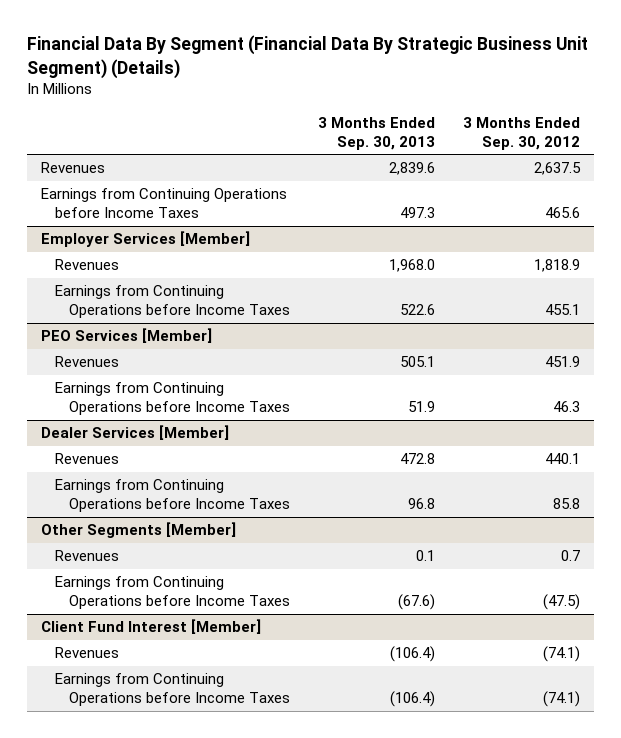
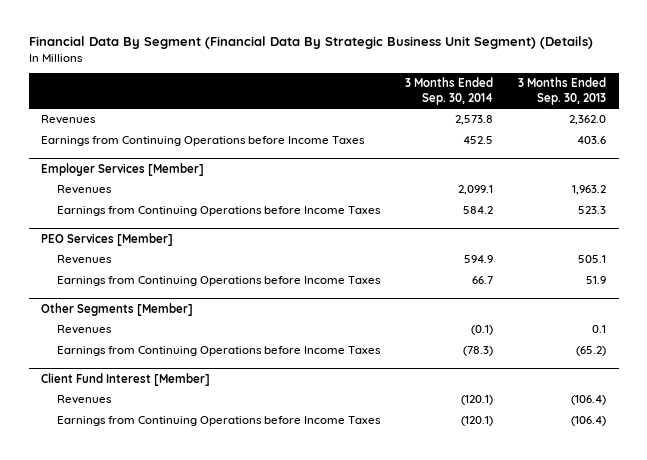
- | 3 Months Ended Sep. 30, 2013 | 3 Months Ended Sep. 30, 2012
+ | 3 Months Ended Sep. 30, 2014 | 3 Months Ended Sep. 30, 2013
- Revenues | 2,839.6 | 2,637.5
- Earnings from Continuing Operations before Income Taxes | 497.3 | 465.6
+ Revenues | 2,573.8 | 2,362.0
+ Earnings from Continuing Operations before Income Taxes | 452.5 | 403.6
@ Employer Services [Member]
- Revenues | 1,968.0 | 1,818.9
- Earnings from Continuing Operations before Income Taxes | 522.6 | 455.1
+ Revenues | 2,099.1 | 1,963.2
+ Earnings from Continuing Operations before Income Taxes | 584.2 | 523.3
- Dealer Services [Member]
- Revenues | 472.8 | 440.1
- Earnings from Continuing Operations before Income Taxes | 96.8 | 85.8
@ Other Segments [Member]
- Earnings from Continuing Operations before Income Taxes | (67.6) | (47.5)
+ Earnings from Continuing Operations before Income Taxes | (78.3) | (65.2)

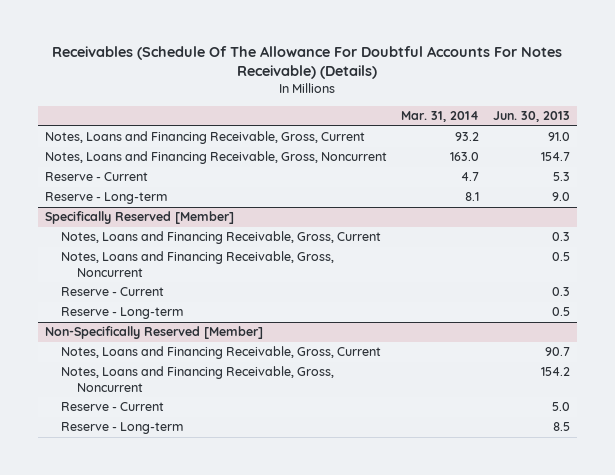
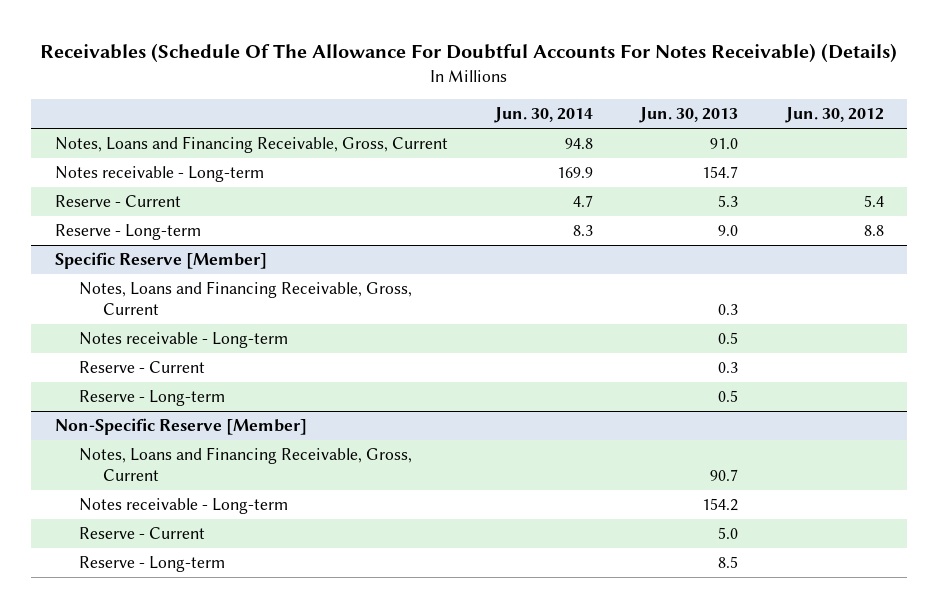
- | Mar. 31, 2014 | Jun. 30, 2013
+ | Jun. 30, 2014 | Jun. 30, 2013 | Jun. 30, 2012
- Notes, Loans and Financing Receivable, Gross, Noncurrent | 163.0 | 154.7
+ Notes receivable - Long-term | 169.9 | 154.7 |
- Specifically Reserved [Member]
+ Specific Reserve [Member]
- Notes, Loans and Financing Receivable, Gross, Noncurrent | | 0.5
+ Notes receivable - Long-term | | 0.5 |
- Non-Specifically Reserved [Member]
+ Non-Specific Reserve [Member]
- Notes, Loans and Financing Receivable, Gross, Noncurrent | | 154.2
+ Notes receivable - Long-term | | 154.2 |

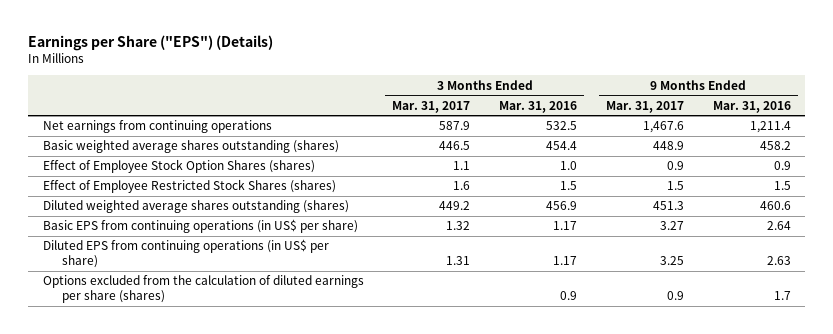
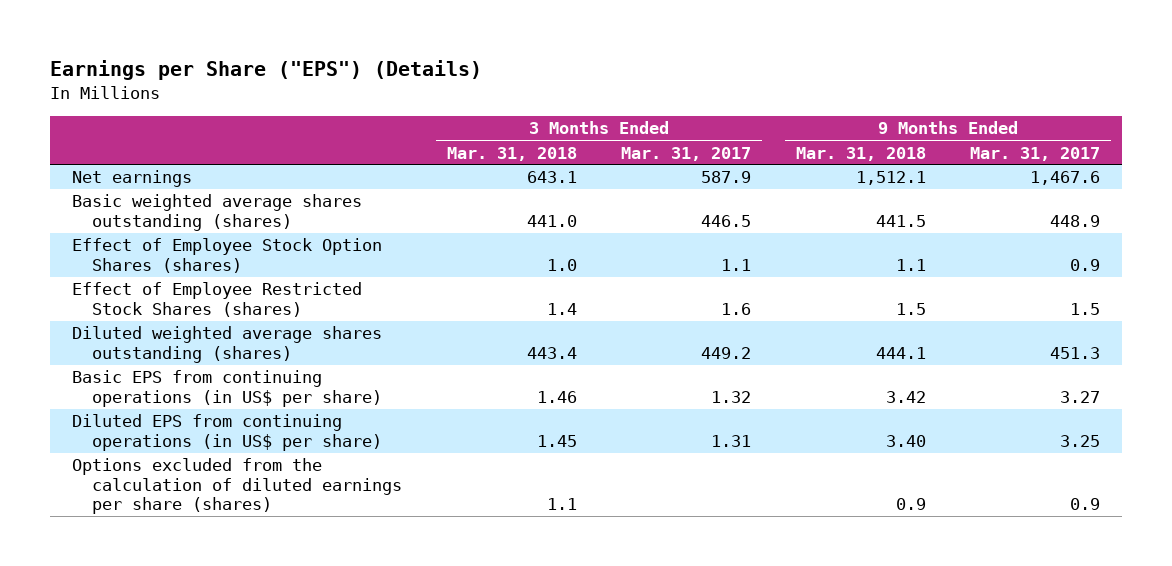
- | 3 Months Ended Mar. 31, 2017 | 3 Months Ended Mar. 31, 2016 | 9 Months Ended Mar. 31, 2017 | 9 Months Ended Mar. 31, 2016
+ | 3 Months Ended Mar. 31, 2018 | 3 Months Ended Mar. 31, 2017 | 9 Months Ended Mar. 31, 2018 | 9 Months Ended Mar. 31, 2017
- Net earnings from continuing operations | 587.9 | 532.5 | 1,467.6 | 1,211.4
+ Net earnings | 643.1 | 587.9 | 1,512.1 | 1,467.6

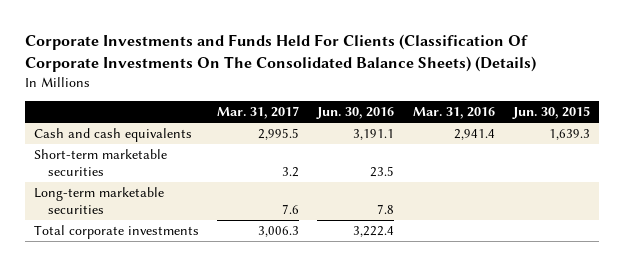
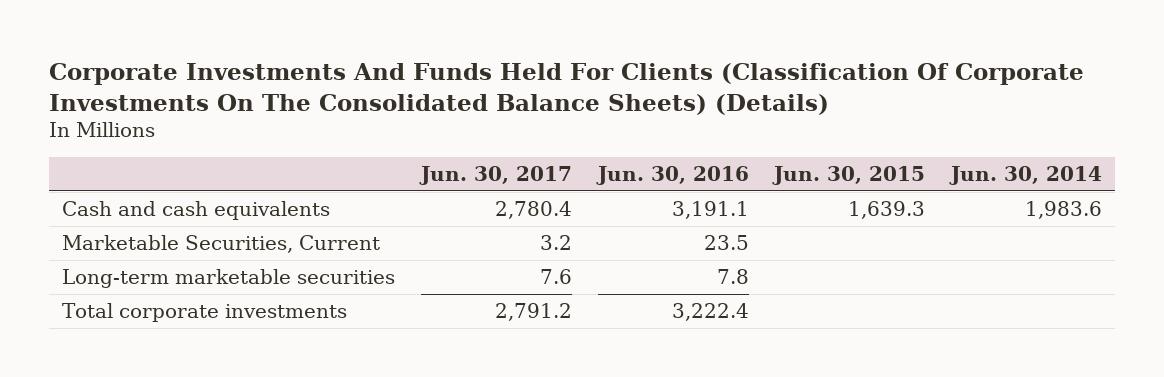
- Corporate Investments and Funds Held For Clients (Classification Of Corporate Investments On The Consolidated Balance Sheets) (Details)
+ Corporate Investments And Funds Held For Clients (Classification Of Corporate Investments On The Consolidated Balance Sheets) (Details)
- | Mar. 31, 2017 | Jun. 30, 2016 | Mar. 31, 2016 | Jun. 30, 2015
+ | Jun. 30, 2017 | Jun. 30, 2016 | Jun. 30, 2015 | Jun. 30, 2014
- Short-term marketable securities | 3.2 | 23.5 | |
+ Marketable Securities, Current | 3.2 | 23.5 | |

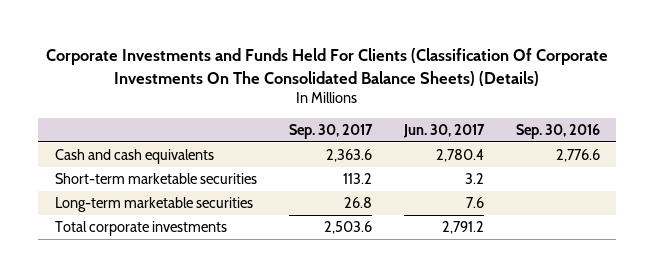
- Corporate Investments And Funds Held For Clients (Classification Of Corporate Investments On The Consolidated Balance Sheets) (Details)
+ Corporate Investments and Funds Held For Clients (Classification Of Corporate Investments On The Consolidated Balance Sheets) (Details)
- | Jun. 30, 2017 | Jun. 30, 2016 | Jun. 30, 2015 | Jun. 30, 2014
+ | Sep. 30, 2017 | Jun. 30, 2017 | Sep. 30, 2016
- Marketable Securities, Current | 3.2 | 23.5 | |
+ Short-term marketable securities | 113.2 | 3.2 |

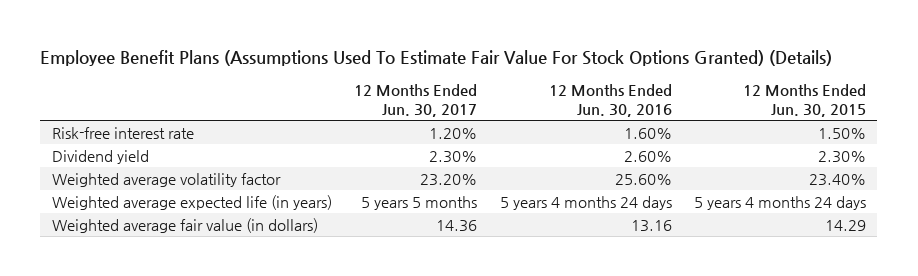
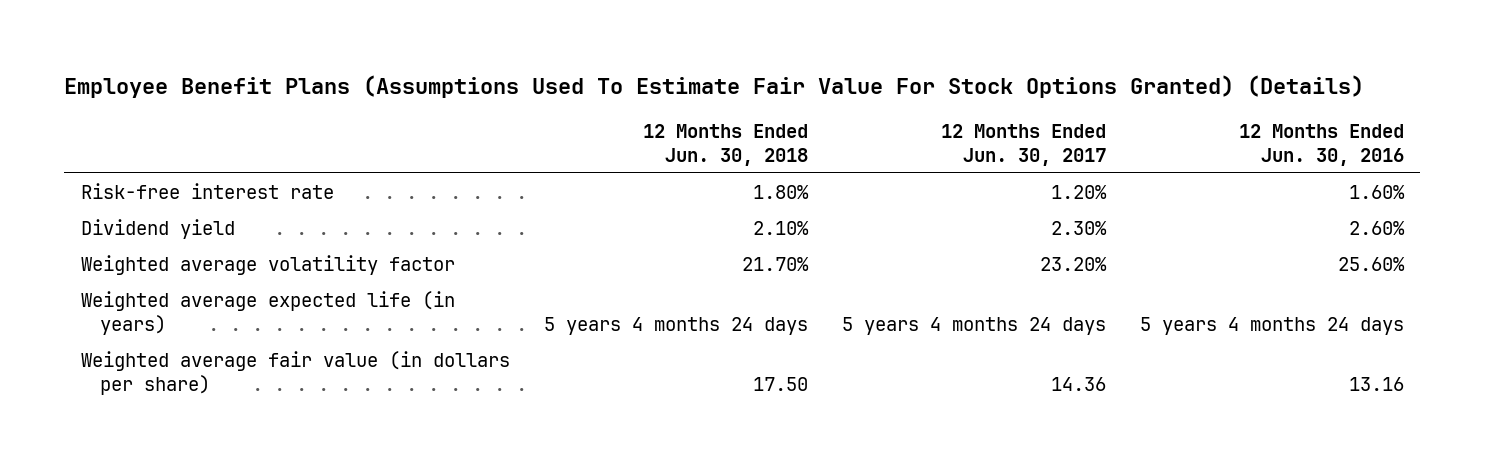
- | 12 Months Ended Jun. 30, 2017 | 12 Months Ended Jun. 30, 2016 | 12 Months Ended Jun. 30, 2015
+ | 12 Months Ended Jun. 30, 2018 | 12 Months Ended Jun. 30, 2017 | 12 Months Ended Jun. 30, 2016
- Weighted average expected life (in years) | 5 years 5 months | 5 years 4 months 24 days | 5 years 4 months 24 days
- Weighted average fair value (in dollars) | 14.36 | 13.16 | 14.29
+ Weighted average expected life (in years) | 5 years 4 months 24 days | 5 years 4 months 24 days | 5 years 4 months 24 days
+ Weighted average fair value (in dollars per share) | 17.50 | 14.36 | 13.16

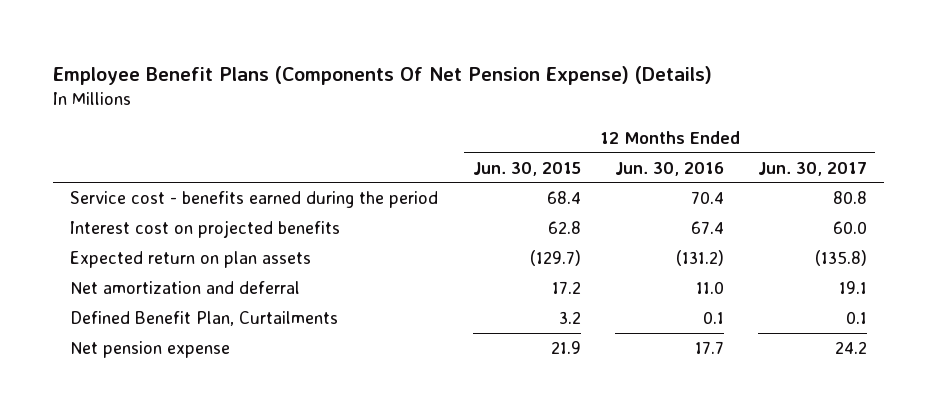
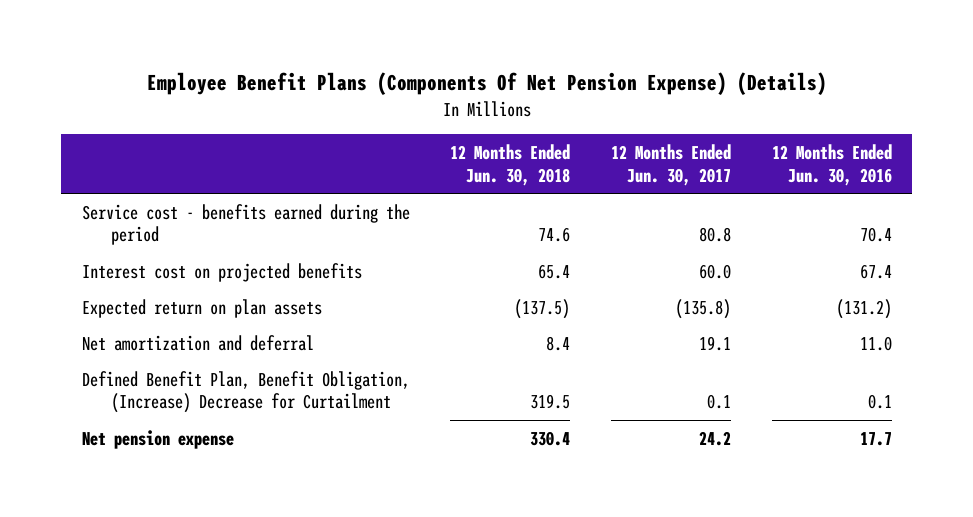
- | 12 Months Ended Jun. 30, 2015 | 12 Months Ended Jun. 30, 2016 | 12 Months Ended Jun. 30, 2017
+ | 12 Months Ended Jun. 30, 2018 | 12 Months Ended Jun. 30, 2017 | 12 Months Ended Jun. 30, 2016
- Defined Benefit Plan, Curtailments | 3.2 | 0.1 | 0.1
+ Defined Benefit Plan, Benefit Obligation, (Increase) Decrease for Curtailment | 319.5 | 0.1 | 0.1

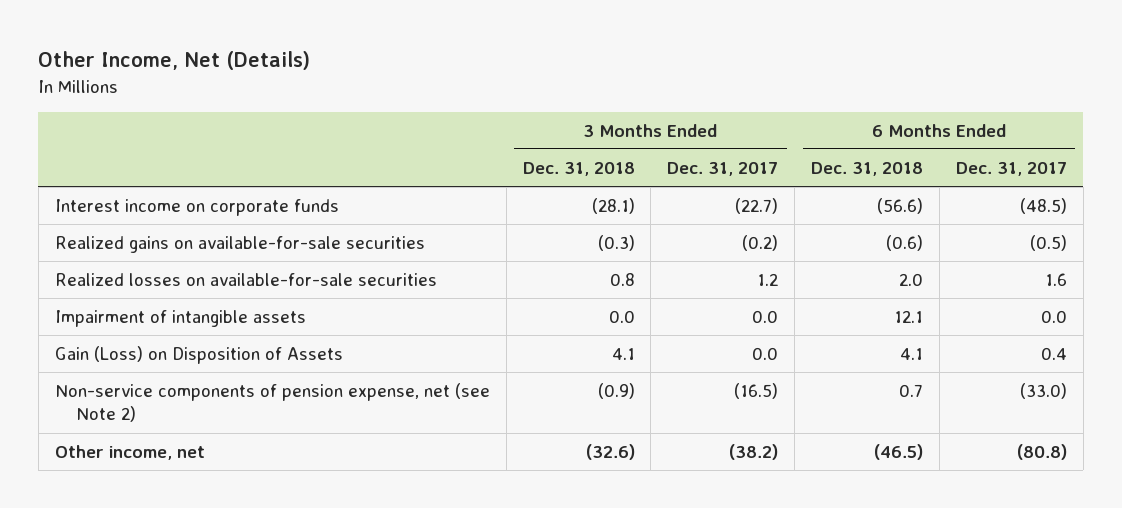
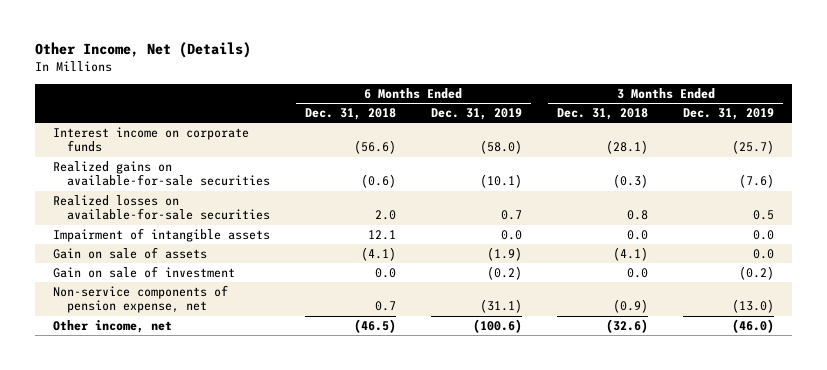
- | 3 Months Ended Dec. 31, 2018 | 3 Months Ended Dec. 31, 2017 | 6 Months Ended Dec. 31, 2018 | 6 Months Ended Dec. 31, 2017
+ | 6 Months Ended Dec. 31, 2018 | 6 Months Ended Dec. 31, 2019 | 3 Months Ended Dec. 31, 2018 | 3 Months Ended Dec. 31, 2019
- Gain (Loss) on Disposition of Assets | 4.1 | 0.0 | 4.1 | 0.4
- Non-service components of pension expense, net (see Note 2) | (0.9) | (16.5) | 0.7 | (33.0)
+ Gain on sale of assets | (4.1) | (1.9) | (4.1) | 0.0
+ Gain on sale of investment | 0.0 | (0.2) | 0.0 | (0.2)
+ Non-service components of pension expense, net | 0.7 | (31.1) | (0.9) | (13.0)

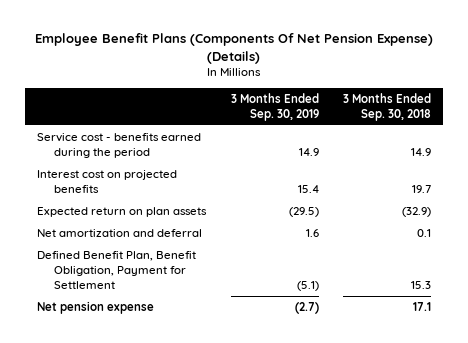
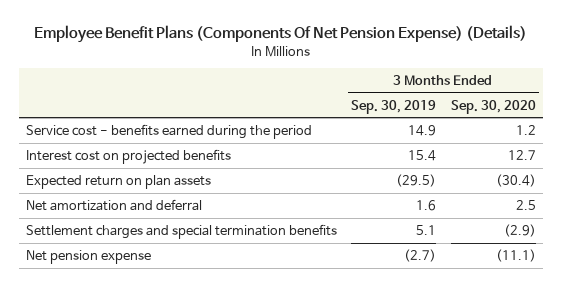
- | 3 Months Ended Sep. 30, 2019 | 3 Months Ended Sep. 30, 2018
+ | 3 Months Ended Sep. 30, 2019 | 3 Months Ended Sep. 30, 2020
- Defined Benefit Plan, Benefit Obligation, Payment for Settlement | (5.1) | 15.3
+ Settlement charges and special termination benefits | 5.1 | (2.9)

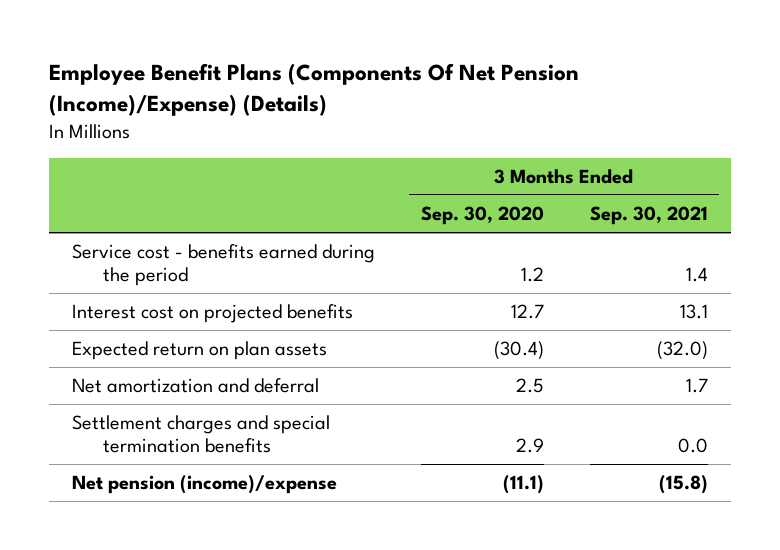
- Employee Benefit Plans (Components Of Net Pension Expense) (Details)
+ Employee Benefit Plans (Components Of Net Pension (Income)/Expense) (Details)
- | 3 Months Ended Sep. 30, 2019 | 3 Months Ended Sep. 30, 2020
+ | 3 Months Ended Sep. 30, 2020 | 3 Months Ended Sep. 30, 2021
- Settlement charges and special termination benefits | 5.1 | (2.9)
- Net pension expense | (2.7) | (11.1)
+ Settlement charges and special termination benefits | 2.9 | 0.0
+ Net pension (income)/expense | (11.1) | (15.8)

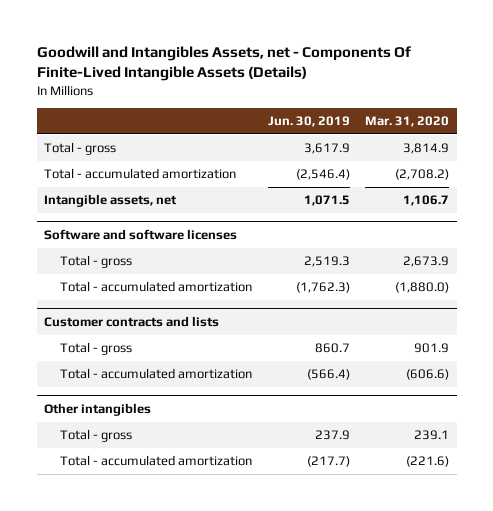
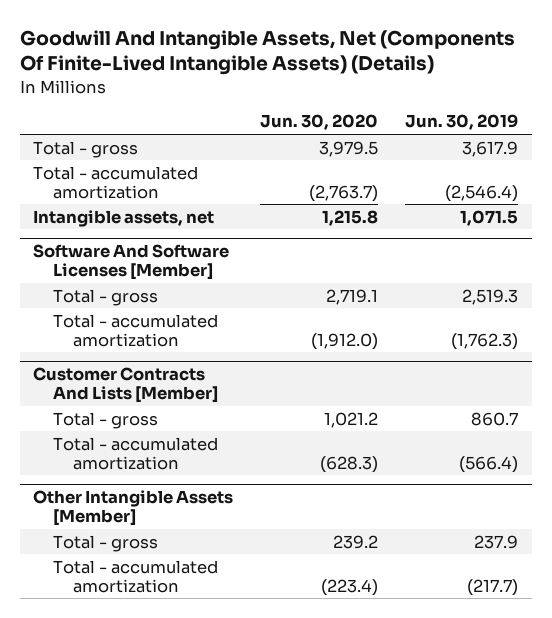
- Goodwill and Intangibles Assets, net - Components Of Finite-Lived Intangible Assets (Details)
+ Goodwill And Intangible Assets, Net (Components Of Finite-Lived Intangible Assets) (Details)
- | Jun. 30, 2019 | Mar. 31, 2020
+ | Jun. 30, 2020 | Jun. 30, 2019
- Software and software licenses
+ Software And Software Licenses [Member]
- Customer contracts and lists
+ Customer Contracts And Lists [Member]
- Other intangibles
+ Other Intangible Assets [Member]

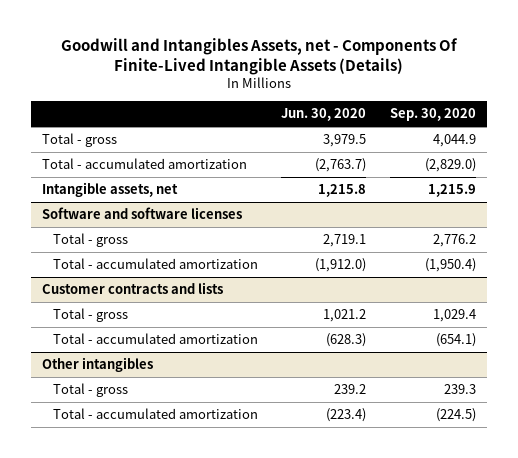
- Goodwill And Intangible Assets, Net (Components Of Finite-Lived Intangible Assets) (Details)
+ Goodwill and Intangibles Assets, net - Components Of Finite-Lived Intangible Assets (Details)
- | Jun. 30, 2020 | Jun. 30, 2019
+ | Jun. 30, 2020 | Sep. 30, 2020
- Software And Software Licenses [Member]
+ Software and software licenses
- Customer Contracts And Lists [Member]
+ Customer contracts and lists
- Other Intangible Assets [Member]
+ Other intangibles

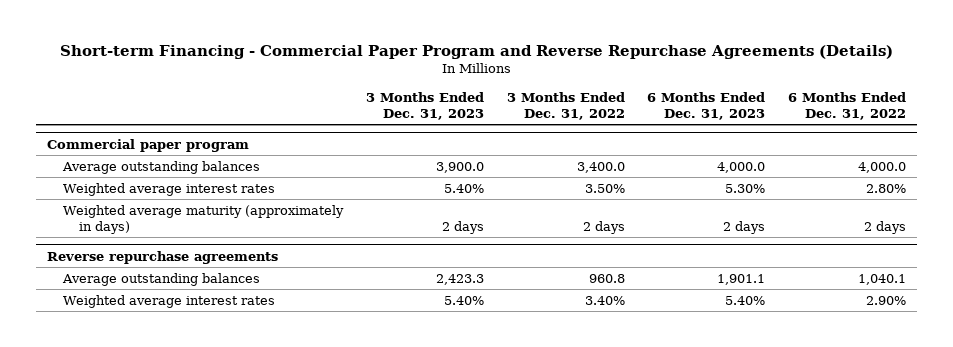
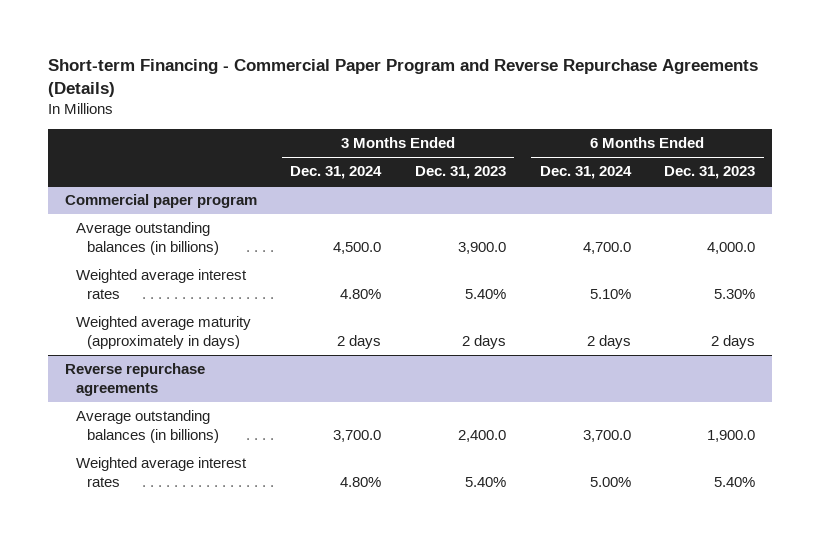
- | 3 Months Ended Dec. 31, 2023 | 3 Months Ended Dec. 31, 2022 | 6 Months Ended Dec. 31, 2023 | 6 Months Ended Dec. 31, 2022
+ | 3 Months Ended Dec. 31, 2024 | 3 Months Ended Dec. 31, 2023 | 6 Months Ended Dec. 31, 2024 | 6 Months Ended Dec. 31, 2023
@ Commercial paper program
- Average outstanding balances | 3,900.0 | 3,400.0 | 4,000.0 | 4,000.0
+ Average outstanding balances (in billions) | 4,500.0 | 3,900.0 | 4,700.0 | 4,000.0
@ Reverse repurchase agreements
- Average outstanding balances | 2,423.3 | 960.8 | 1,901.1 | 1,040.1
+ Average outstanding balances (in billions) | 3,700.0 | 2,400.0 | 3,700.0 | 1,900.0

